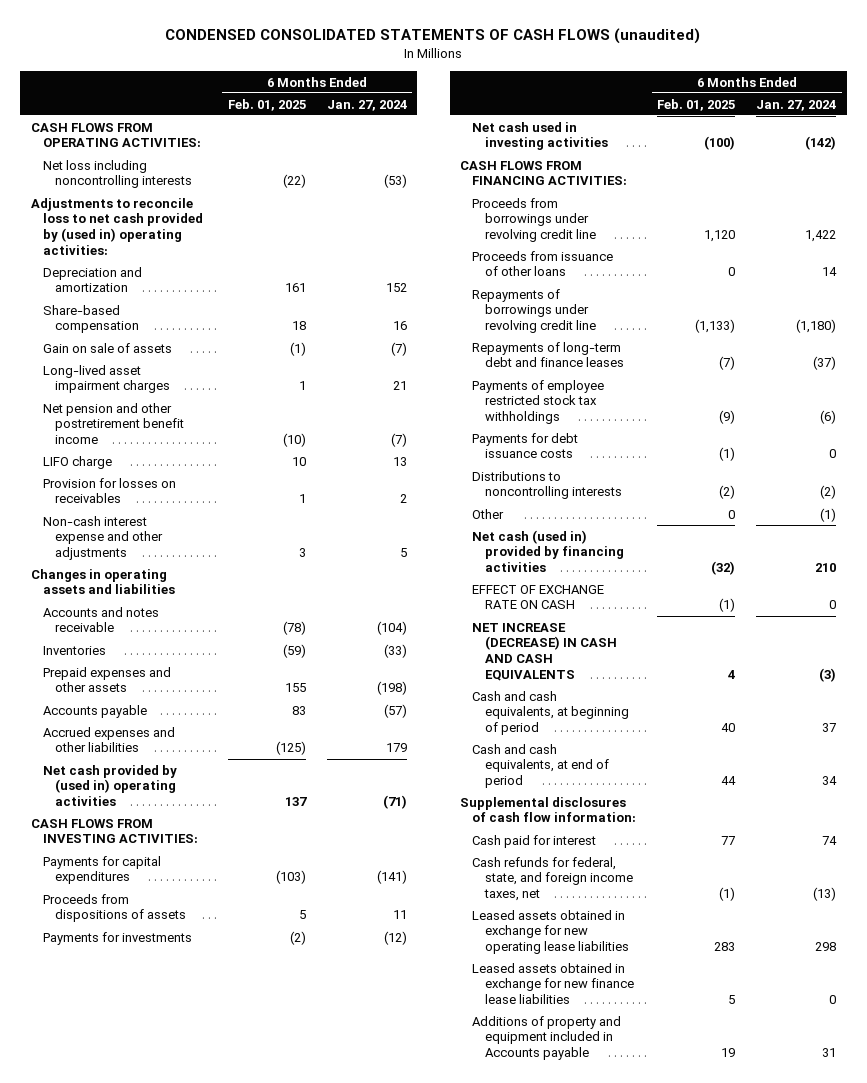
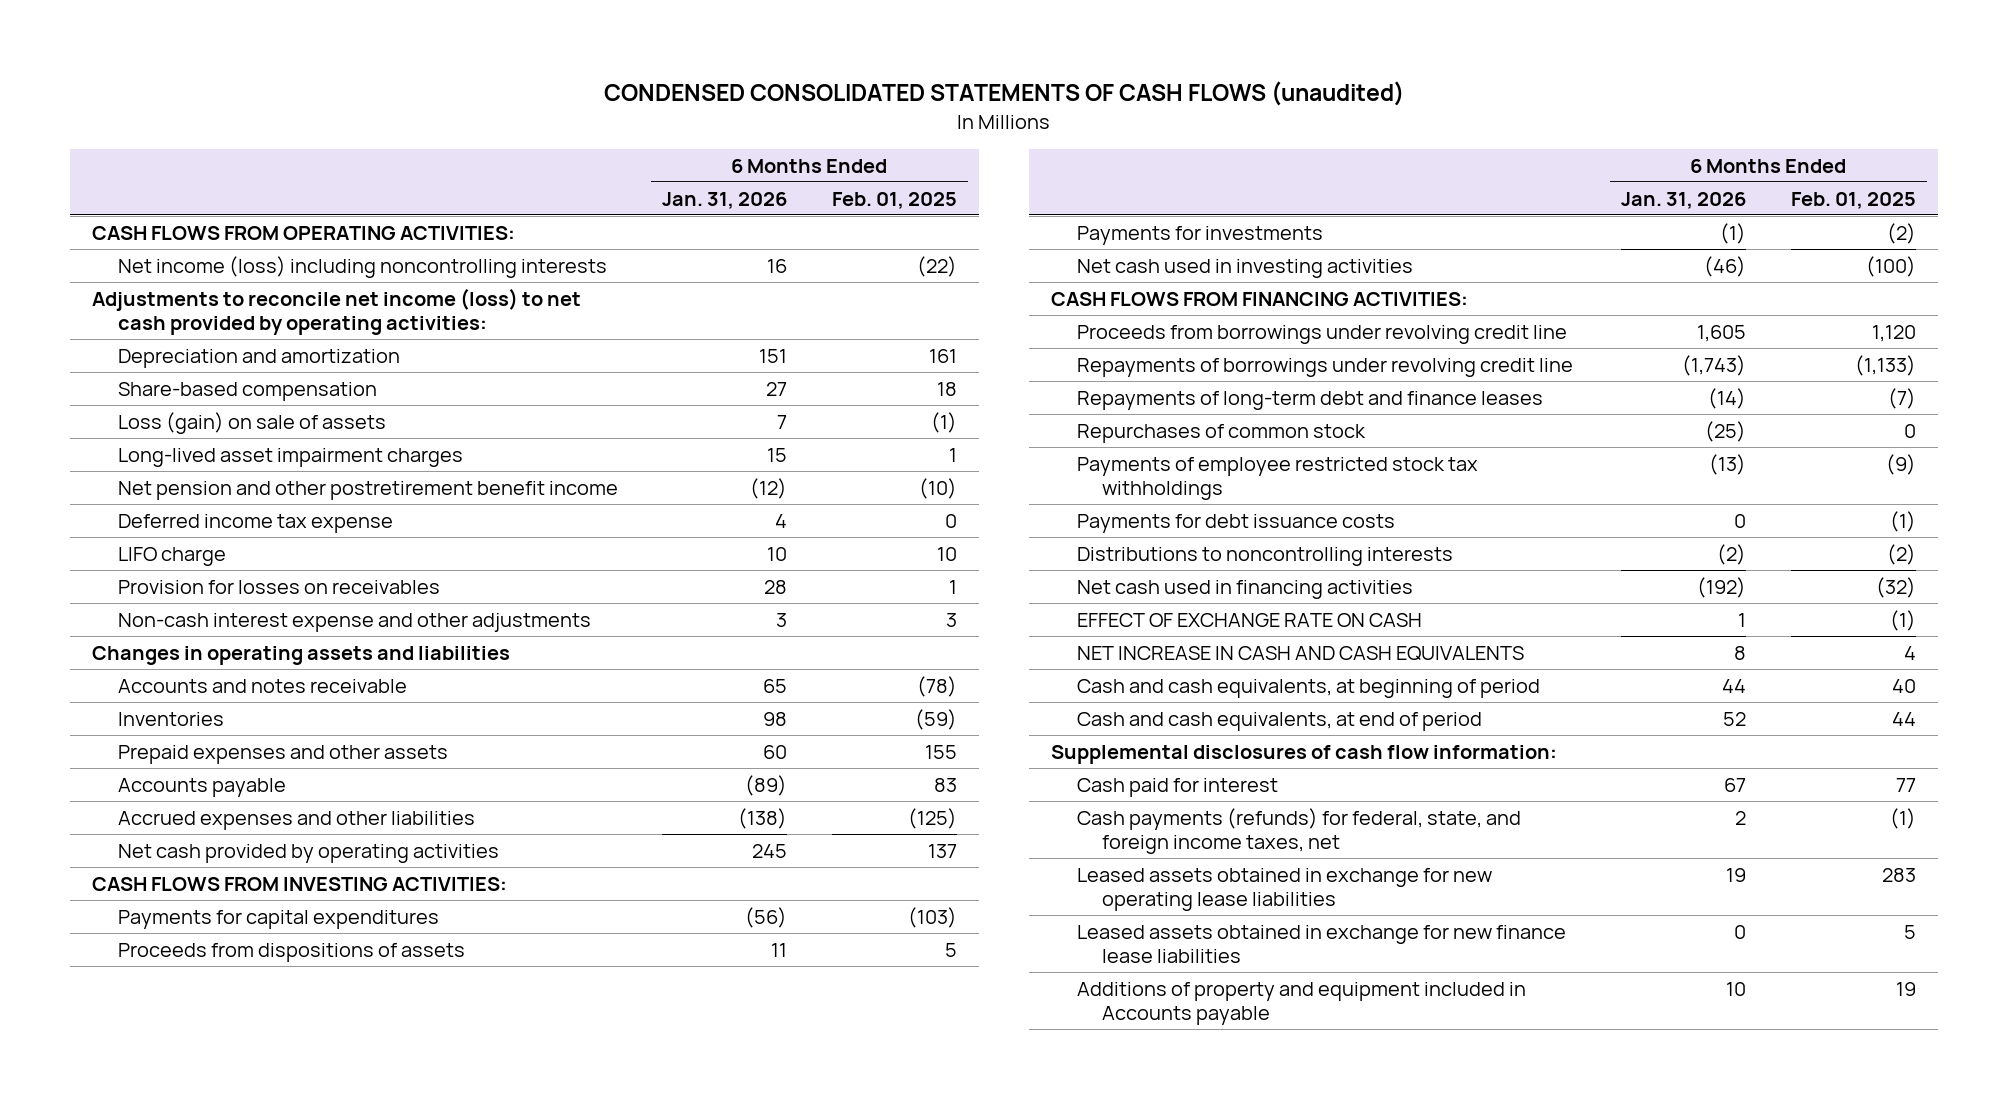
- | 6 Months Ended Feb. 01, 2025 | 6 Months Ended Jan. 27, 2024
+ | 6 Months Ended Jan. 31, 2026 | 6 Months Ended Feb. 01, 2025
- Net loss including noncontrolling interests | (22) | (53)
- Adjustments to reconcile loss to net cash provided by (used in) operating activities:
+ Net income (loss) including noncontrolling interests | 16 | (22)
+ Adjustments to reconcile net income (loss) to net cash provided by operating activities:
- Gain on sale of assets | (1) | (7)
+ Loss (gain) on sale of assets | 7 | (1)
+ Deferred income tax expense | 4 | 0
- Net cash provided by (used in) operating activities | 137 | (71)
+ Net cash provided by operating activities | 245 | 137
- Proceeds from issuance of other loans | 0 | 14
+ Repurchases of common stock | (25) | 0
- Other | 0 | (1)
- Net cash (used in) provided by financing activities | (32) | 210
+ Net cash used in financing activities | (192) | (32)
- NET INCREASE (DECREASE) IN CASH AND CASH EQUIVALENTS | 4 | (3)
+ NET INCREASE IN CASH AND CASH EQUIVALENTS | 8 | 4
- Cash refunds for federal, state, and foreign income taxes, net | (1) | (13)
+ Cash payments (refunds) for federal, state, and foreign income taxes, net | 2 | (1)

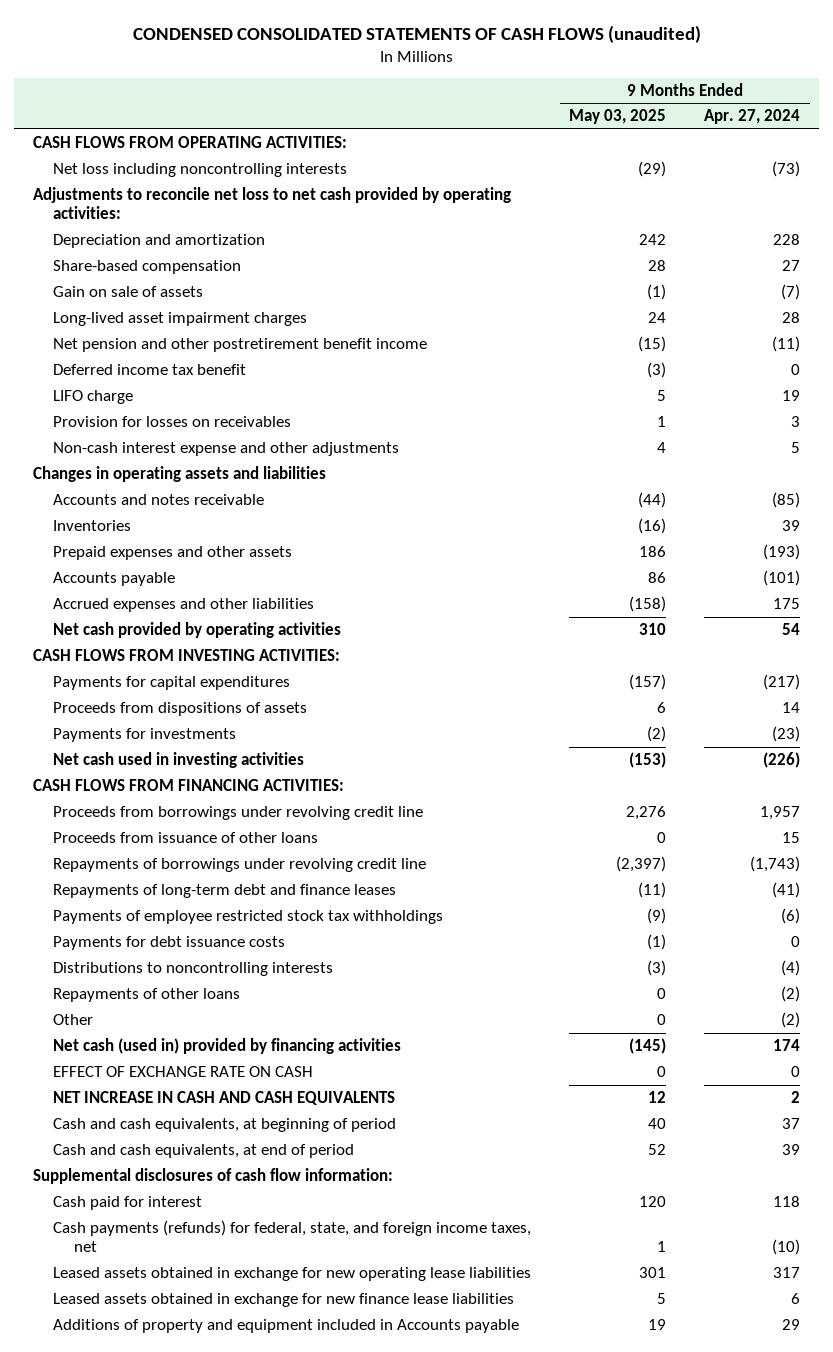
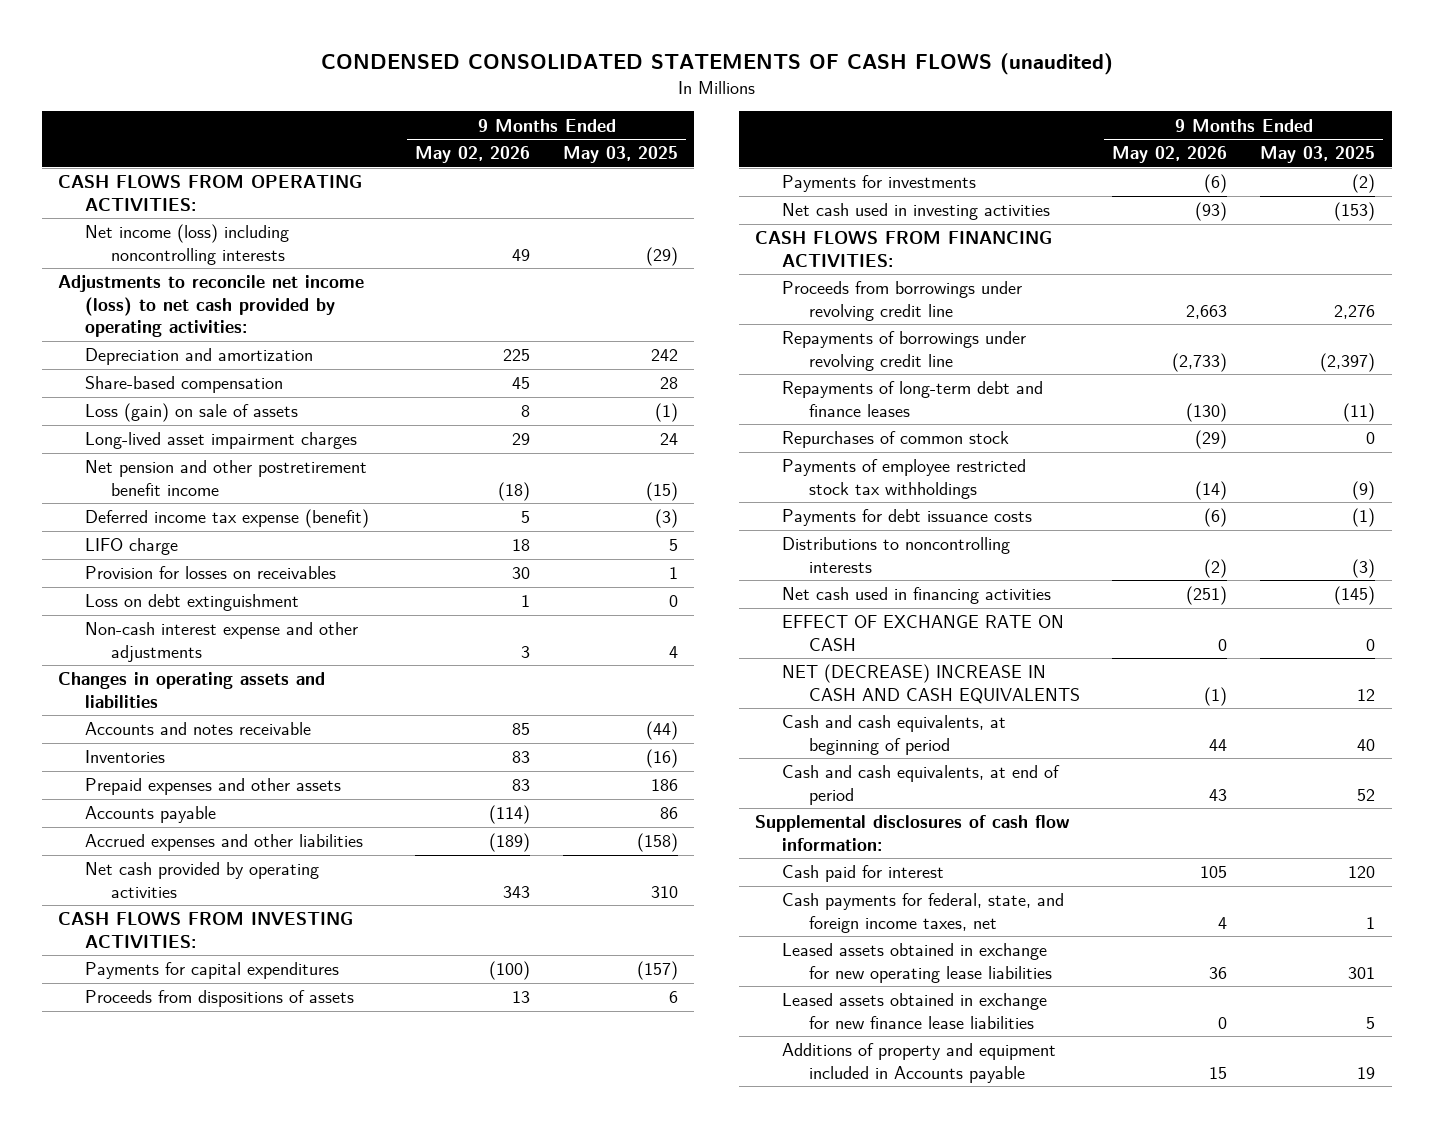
- | 9 Months Ended May 03, 2025 | 9 Months Ended Apr. 27, 2024
+ | 9 Months Ended May 02, 2026 | 9 Months Ended May 03, 2025
- Net loss including noncontrolling interests | (29) | (73)
- Adjustments to reconcile net loss to net cash provided by operating activities:
+ Net income (loss) including noncontrolling interests | 49 | (29)
+ Adjustments to reconcile net income (loss) to net cash provided by operating activities:
- Gain on sale of assets | (1) | (7)
+ Loss (gain) on sale of assets | 8 | (1)
- Deferred income tax benefit | (3) | 0
+ Deferred income tax expense (benefit) | 5 | (3)
+ Loss on debt extinguishment | 1 | 0
- Proceeds from issuance of other loans | 0 | 15
+ Repurchases of common stock | (29) | 0
- Repayments of other loans | 0 | (2)
- Other | 0 | (2)
- Net cash (used in) provided by financing activities | (145) | 174
+ Net cash used in financing activities | (251) | (145)
- NET INCREASE IN CASH AND CASH EQUIVALENTS | 12 | 2
+ NET (DECREASE) INCREASE IN CASH AND CASH EQUIVALENTS | (1) | 12
- Cash payments (refunds) for federal, state, and foreign income taxes, net | 1 | (10)
+ Cash payments for federal, state, and foreign income taxes, net | 4 | 1

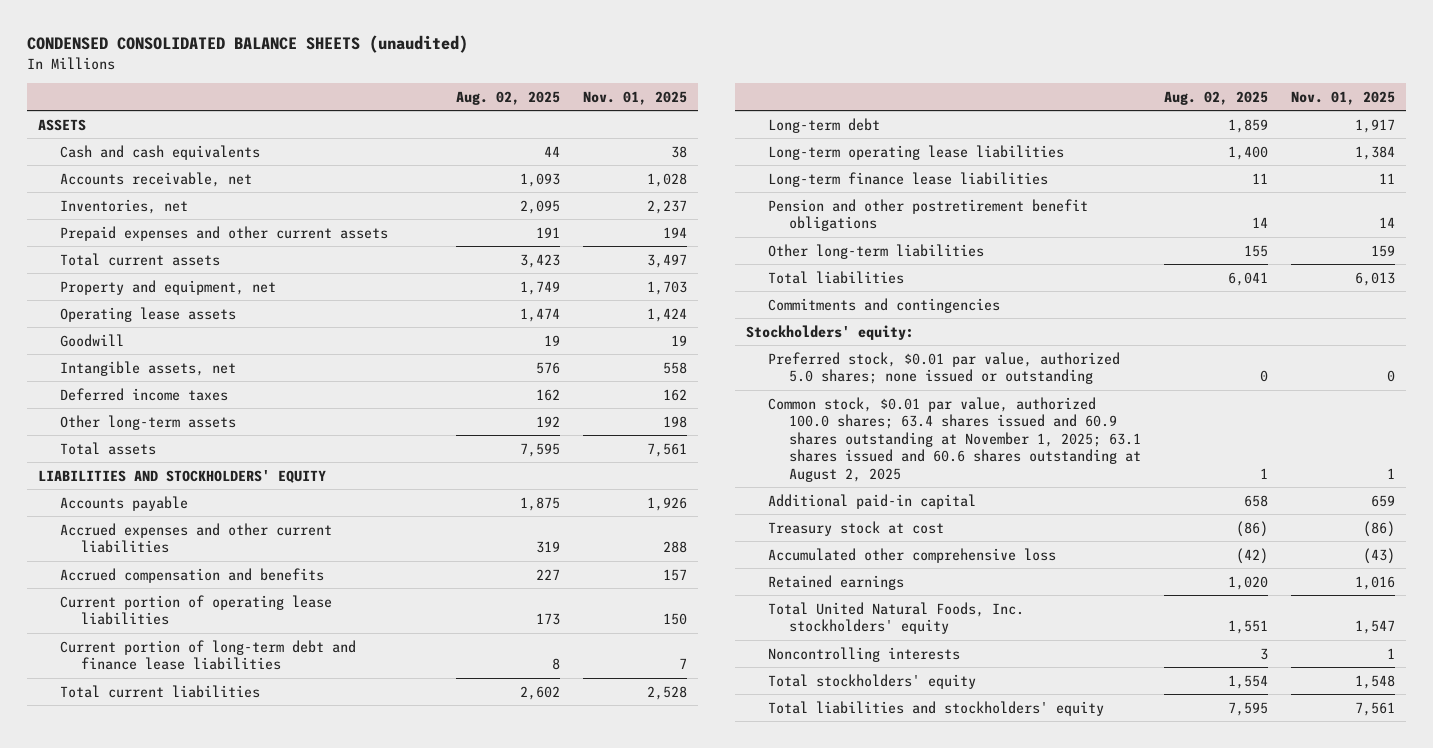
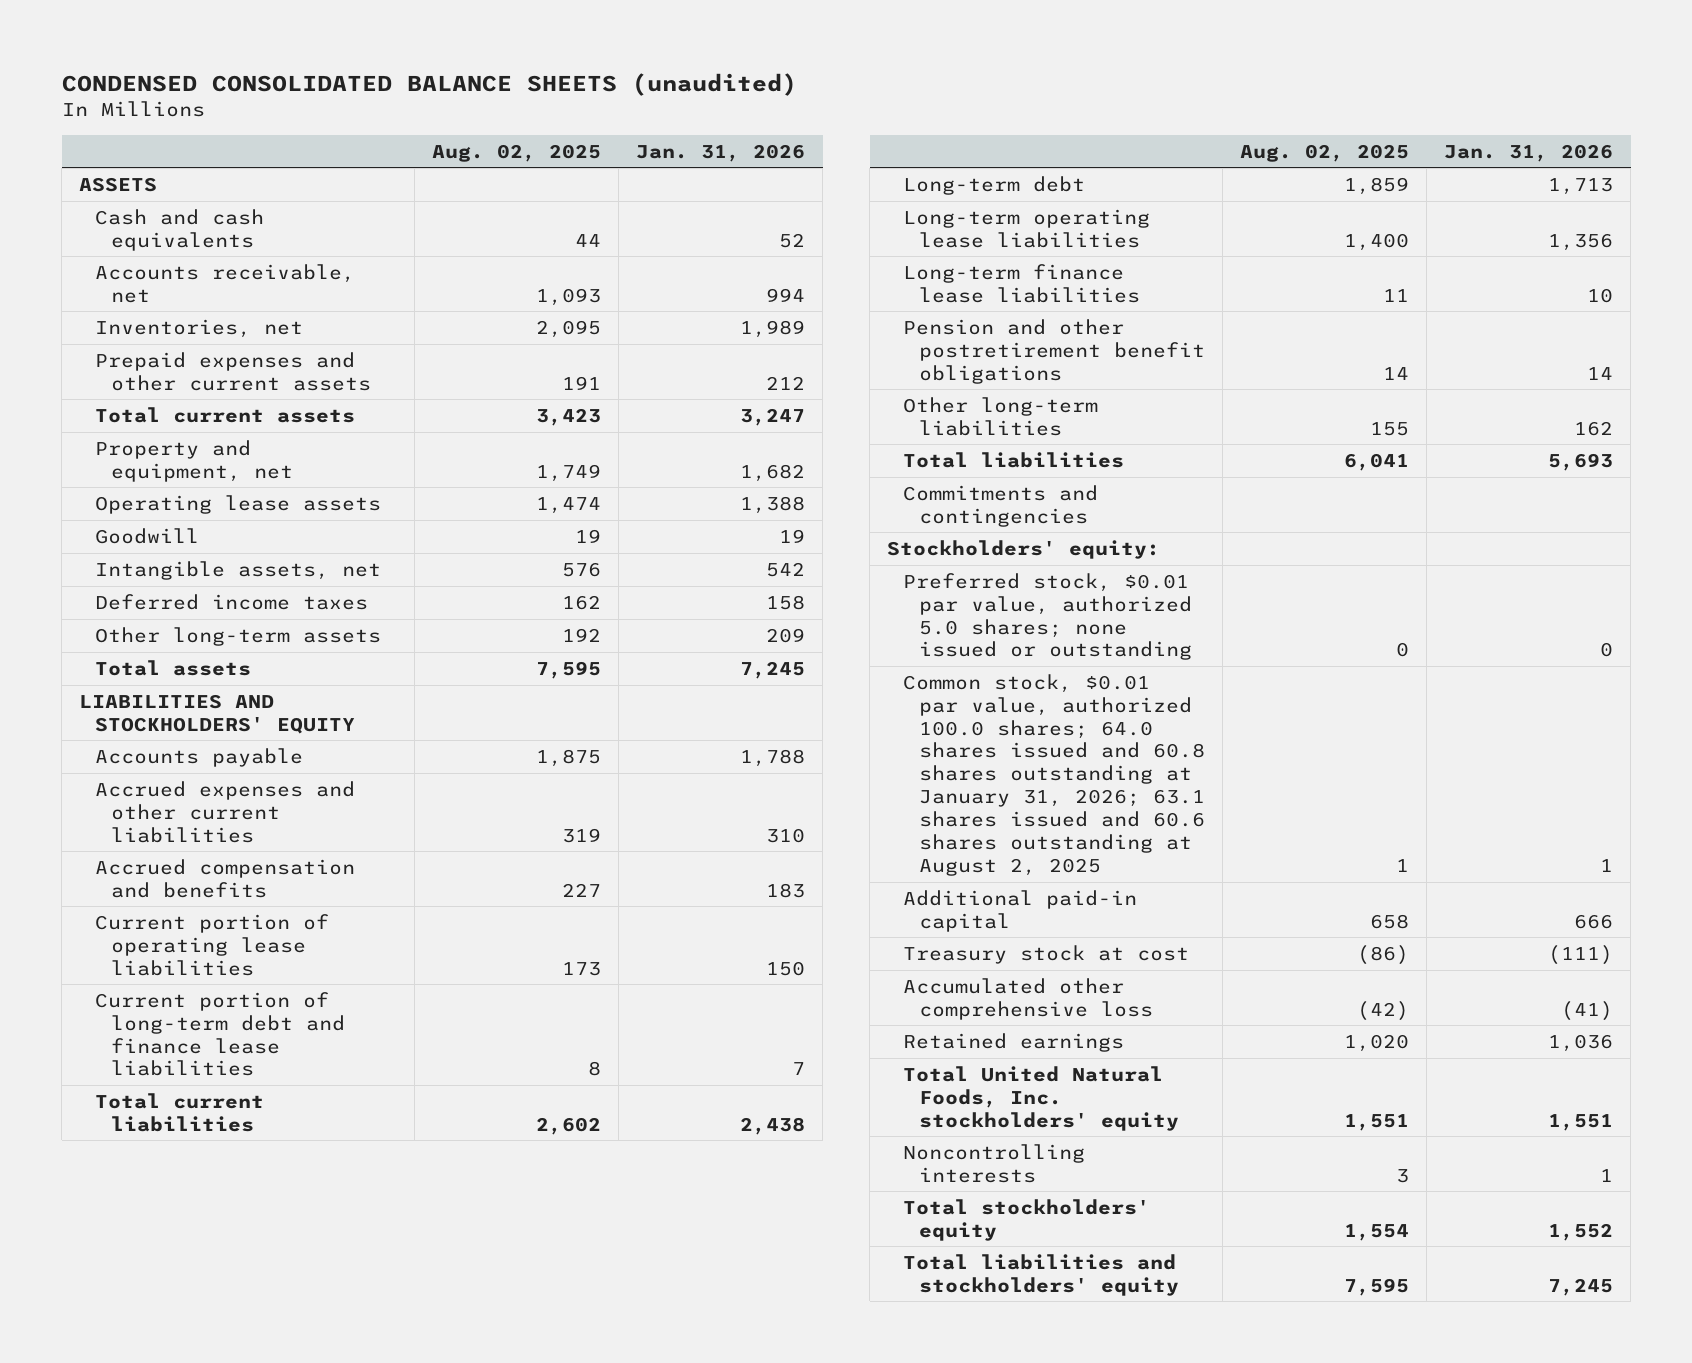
- | Aug. 02, 2025 | Nov. 01, 2025
+ | Aug. 02, 2025 | Jan. 31, 2026
- Common stock, $0.01 par value, authorized 100.0 shares; 63.4 shares issued and 60.9 shares outstanding at November 1, 2025; 63.1 shares issued and 60.6 shares outstanding at August 2, 2025 | 1 | 1
+ Common stock, $0.01 par value, authorized 100.0 shares; 64.0 shares issued and 60.8 shares outstanding at January 31, 2026; 63.1 shares issued and 60.6 shares outstanding at August 2, 2025 | 1 | 1

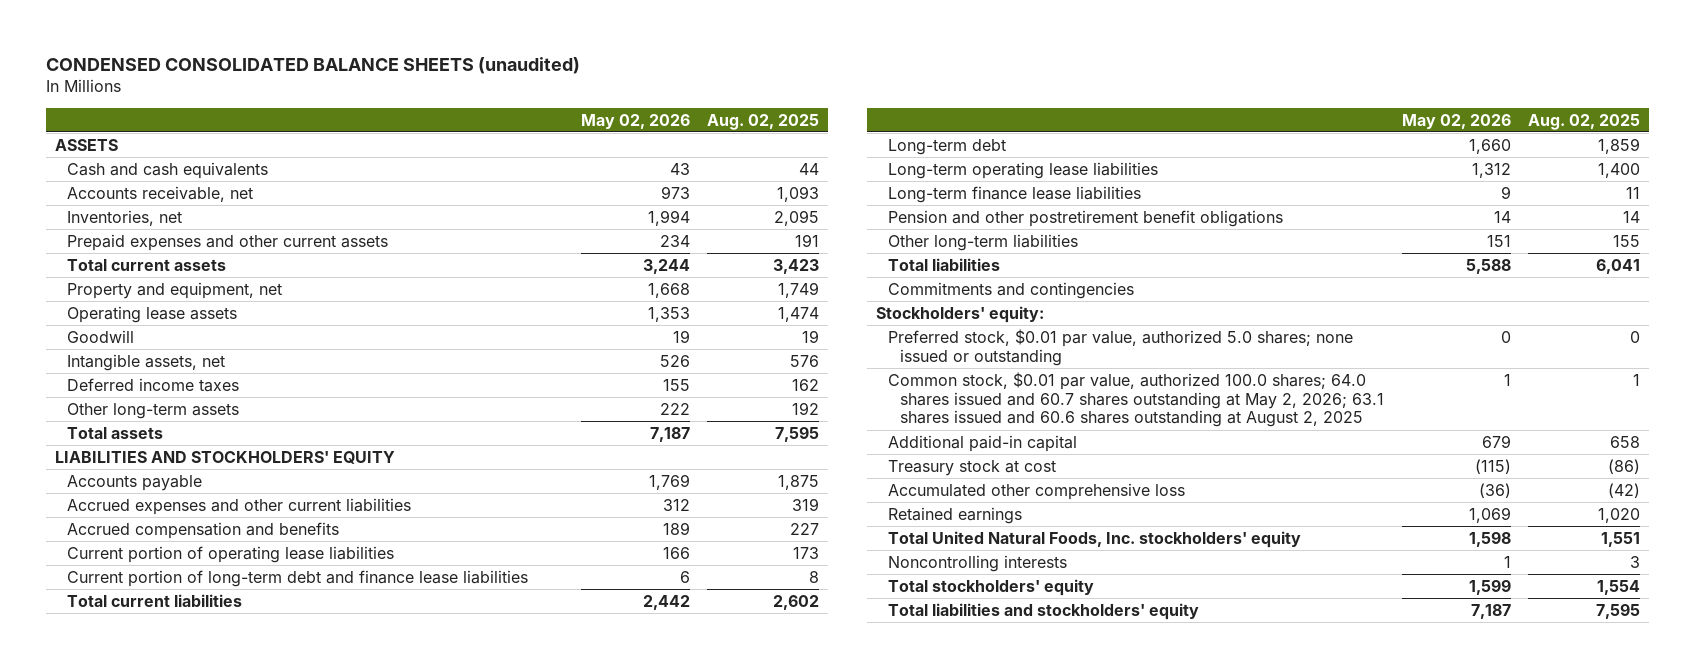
- | Aug. 02, 2025 | Jan. 31, 2026
+ | May 02, 2026 | Aug. 02, 2025
- Common stock, $0.01 par value, authorized 100.0 shares; 64.0 shares issued and 60.8 shares outstanding at January 31, 2026; 63.1 shares issued and 60.6 shares outstanding at August 2, 2025 | 1 | 1
+ Common stock, $0.01 par value, authorized 100.0 shares; 64.0 shares issued and 60.7 shares outstanding at May 2, 2026; 63.1 shares issued and 60.6 shares outstanding at August 2, 2025 | 1 | 1

